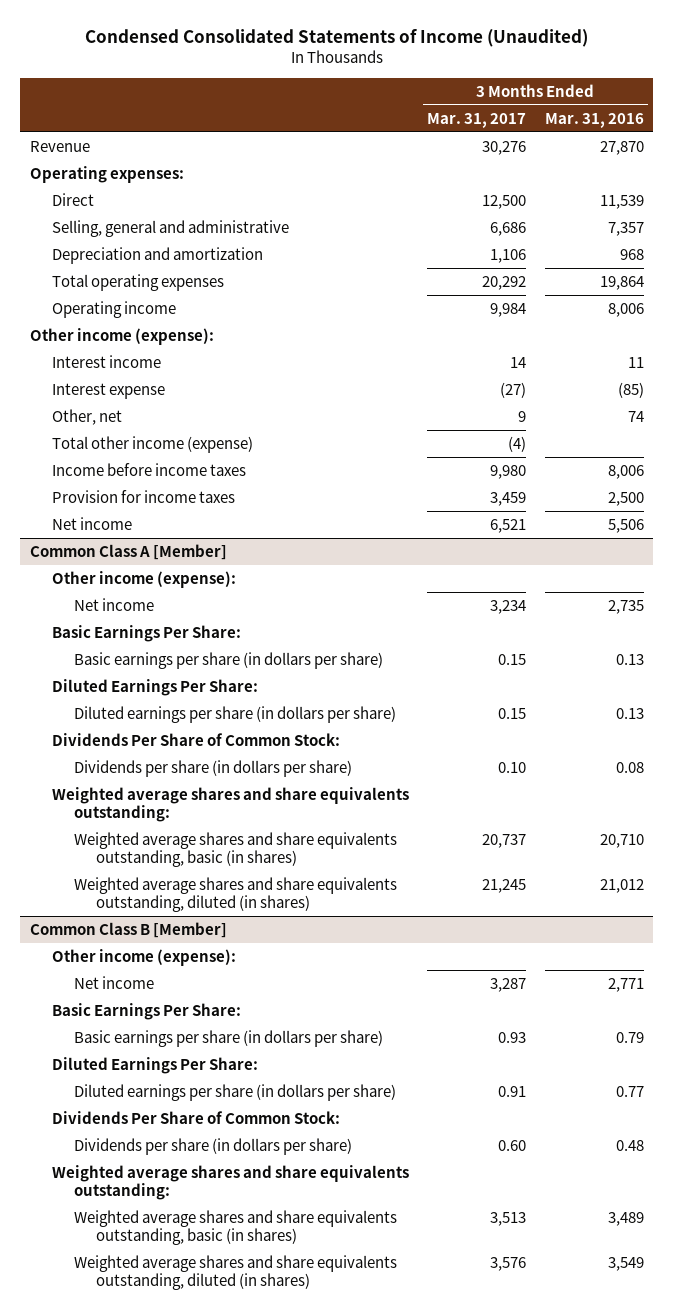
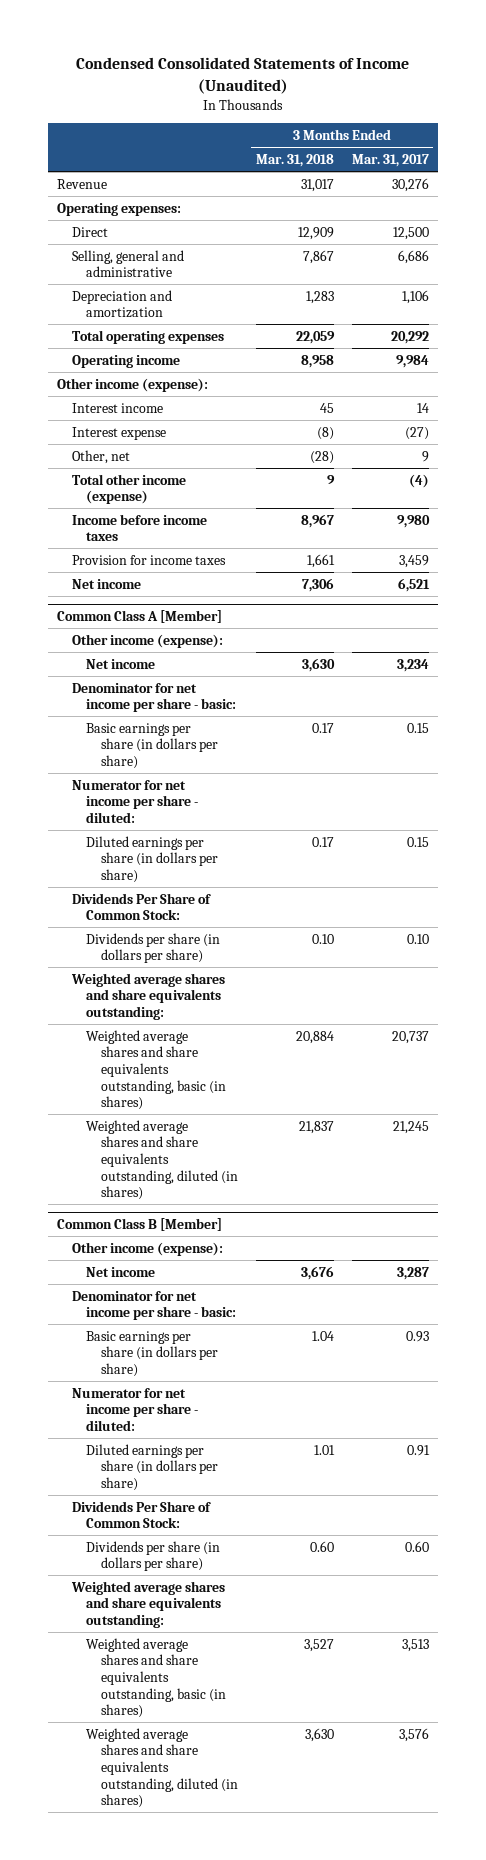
- | 3 Months Ended Mar. 31, 2017 | 3 Months Ended Mar. 31, 2016
+ | 3 Months Ended Mar. 31, 2018 | 3 Months Ended Mar. 31, 2017
@ Common Class A [Member]
- Basic Earnings Per Share:
+ Denominator for net income per share - basic:
- Diluted Earnings Per Share:
+ Numerator for net income per share - diluted:
@ Common Class B [Member]
- Basic Earnings Per Share:
+ Denominator for net income per share - basic:
- Diluted Earnings Per Share:
+ Numerator for net income per share - diluted:

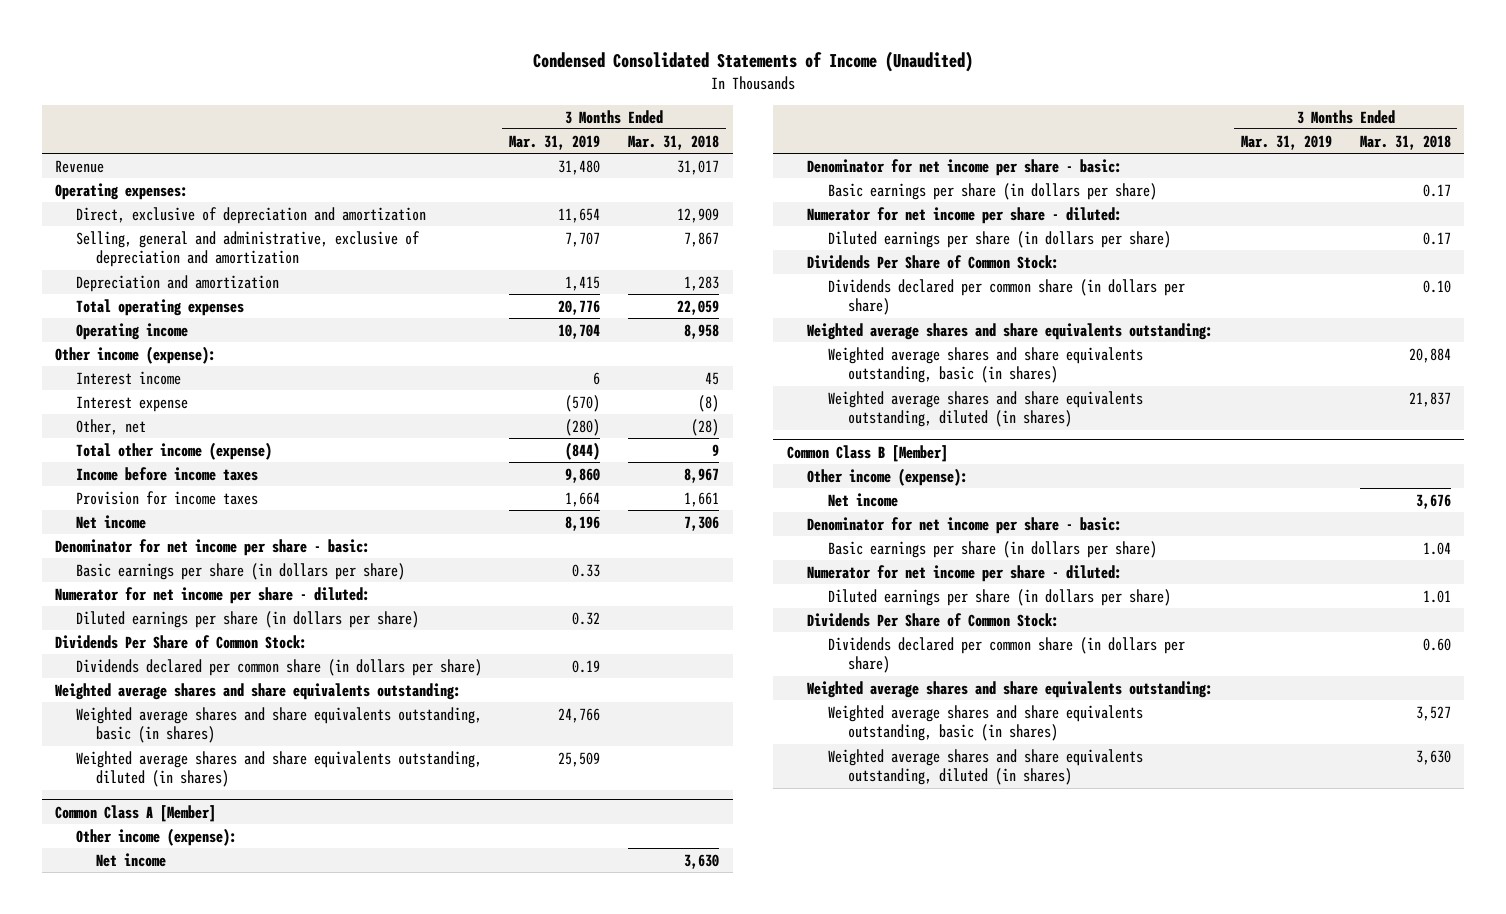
- | 3 Months Ended Mar. 31, 2018 | 3 Months Ended Mar. 31, 2017
+ | 3 Months Ended Mar. 31, 2019 | 3 Months Ended Mar. 31, 2018
- Direct | 12,909 | 12,500
- Selling, general and administrative | 7,867 | 6,686
+ Direct, exclusive of depreciation and amortization | 11,654 | 12,909
+ Selling, general and administrative, exclusive of depreciation and amortization | 7,707 | 7,867
+ Denominator for net income per share - basic:
+ Basic earnings per share (in dollars per share) | 0.33 |
+ Numerator for net income per share - diluted:
+ Diluted earnings per share (in dollars per share) | 0.32 |
+ Dividends Per Share of Common Stock:
+ Dividends declared per common share (in dollars per share) | 0.19 |
+ Weighted average shares and share equivalents outstanding:
+ Weighted average shares and share equivalents outstanding, basic (in shares) | 24,766 |
+ Weighted average shares and share equivalents outstanding, diluted (in shares) | 25,509 |
@ Common Class A [Member]
- Dividends per share (in dollars per share) | 0.10 | 0.10
+ Dividends declared per common share (in dollars per share) | | 0.10
@ Common Class B [Member]
- Dividends per share (in dollars per share) | 0.60 | 0.60
+ Dividends declared per common share (in dollars per share) | | 0.60

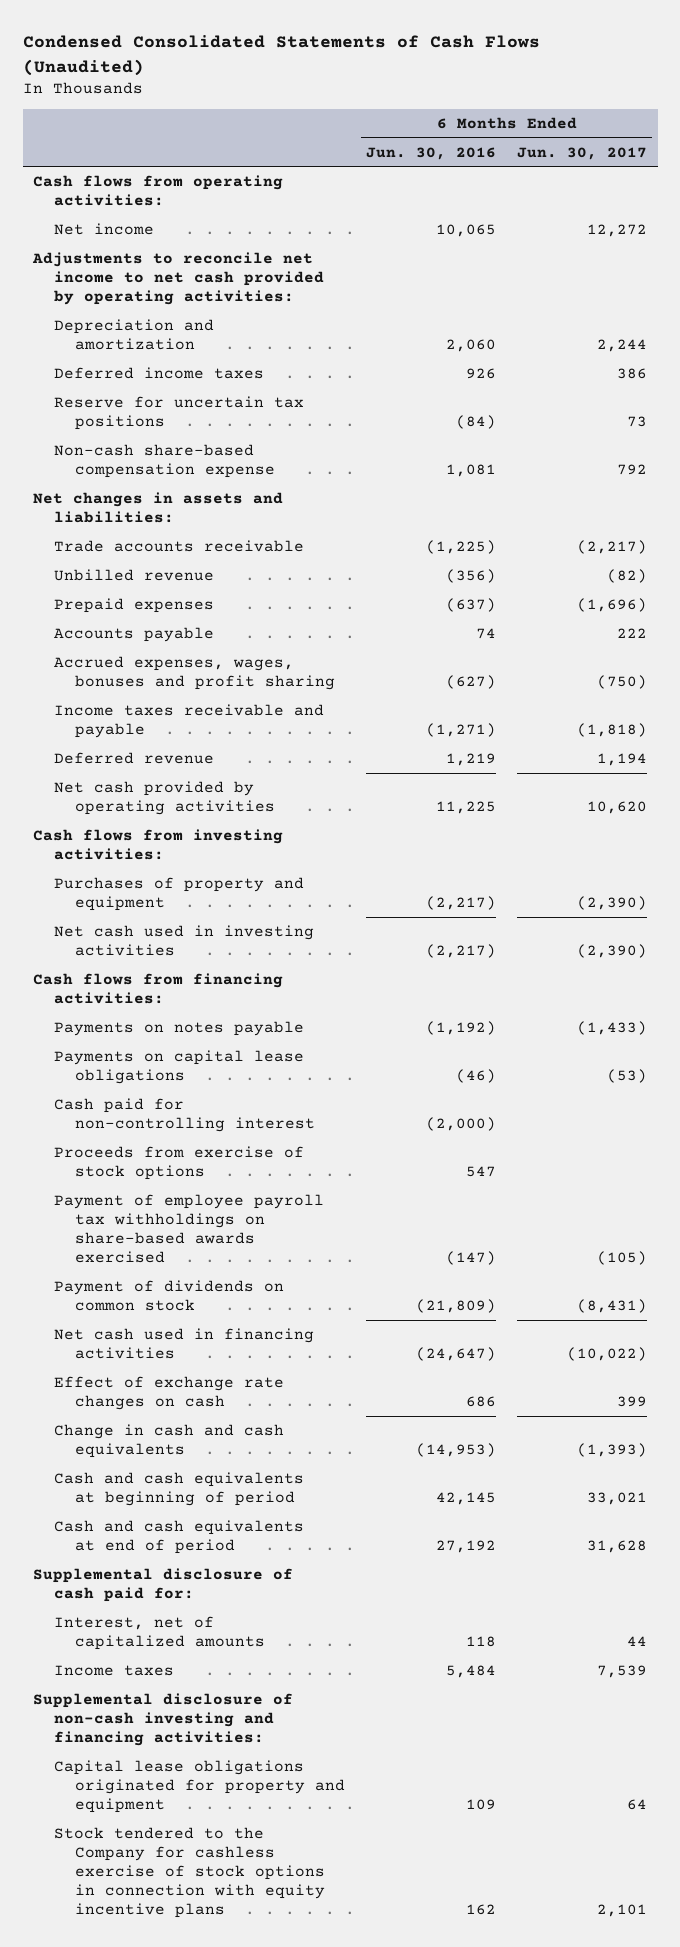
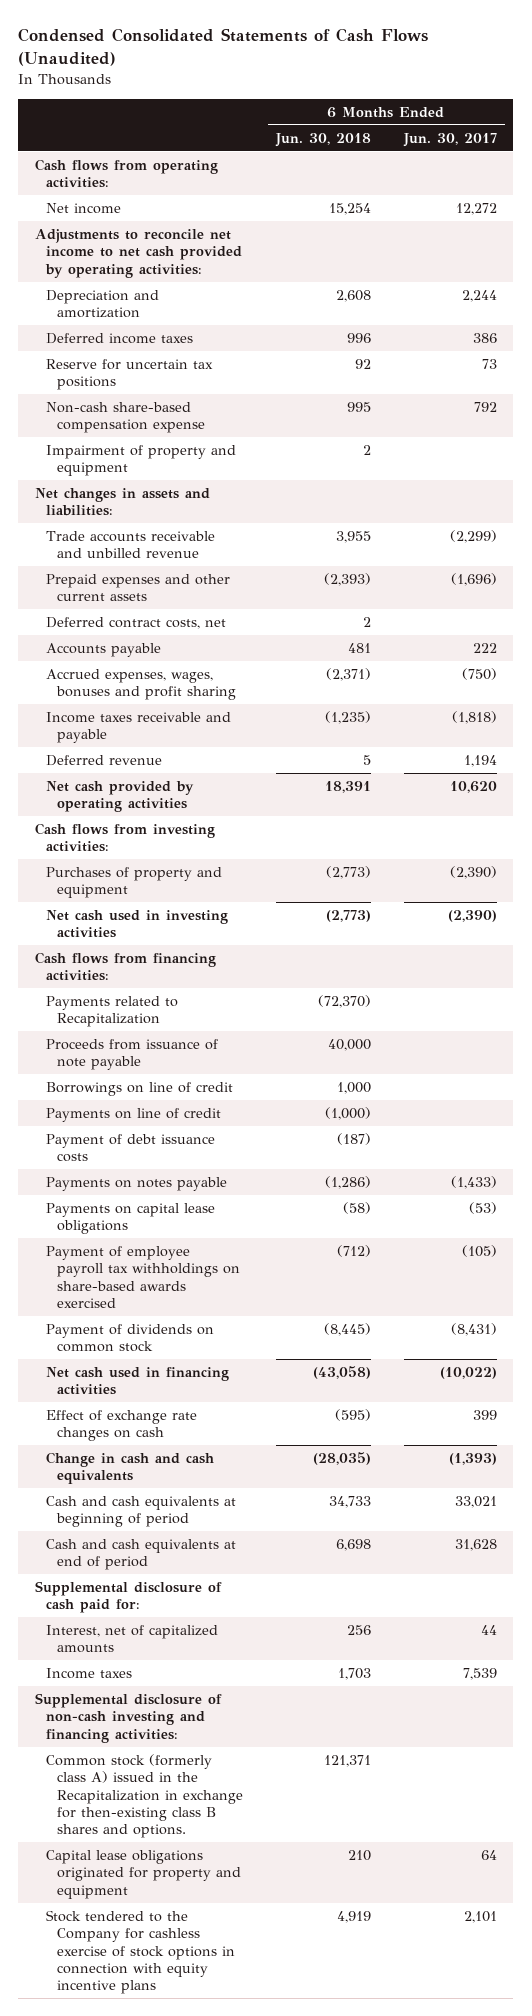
- | 6 Months Ended Jun. 30, 2016 | 6 Months Ended Jun. 30, 2017
+ | 6 Months Ended Jun. 30, 2018 | 6 Months Ended Jun. 30, 2017
+ Impairment of property and equipment | 2 |
- Trade accounts receivable | (1,225) | (2,217)
- Unbilled revenue | (356) | (82)
- Prepaid expenses | (637) | (1,696)
+ Trade accounts receivable and unbilled revenue | 3,955 | (2,299)
+ Prepaid expenses and other current assets | (2,393) | (1,696)
+ Deferred contract costs, net | 2 |
+ Payments related to Recapitalization | (72,370) |
+ Proceeds from issuance of note payable | 40,000 |
+ Borrowings on line of credit | 1,000 |
+ Payments on line of credit | (1,000) |
+ Payment of debt issuance costs | (187) |
- Cash paid for non-controlling interest | (2,000) |
- Proceeds from exercise of stock options | 547 |
+ Common stock (formerly class A) issued in the Recapitalization in exchange for then-existing class B shares and options. | 121,371 |

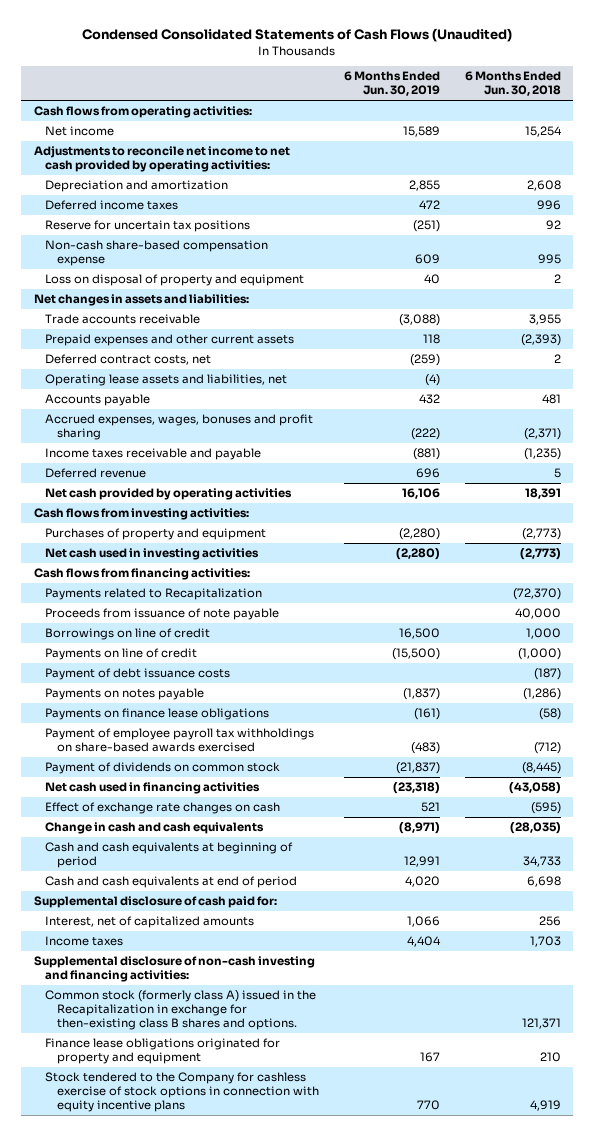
- | 6 Months Ended Jun. 30, 2018 | 6 Months Ended Jun. 30, 2017
+ | 6 Months Ended Jun. 30, 2019 | 6 Months Ended Jun. 30, 2018
- Impairment of property and equipment | 2 |
+ Loss on disposal of property and equipment | 40 | 2
- Trade accounts receivable and unbilled revenue | 3,955 | (2,299)
+ Trade accounts receivable | (3,088) | 3,955
+ Operating lease assets and liabilities, net | (4) |
- Payments on capital lease obligations | (58) | (53)
+ Payments on finance lease obligations | (161) | (58)
- Capital lease obligations originated for property and equipment | 210 | 64
+ Finance lease obligations originated for property and equipment | 167 | 210

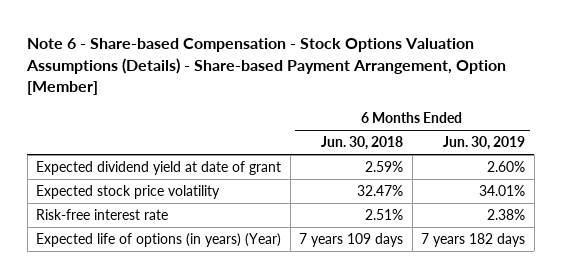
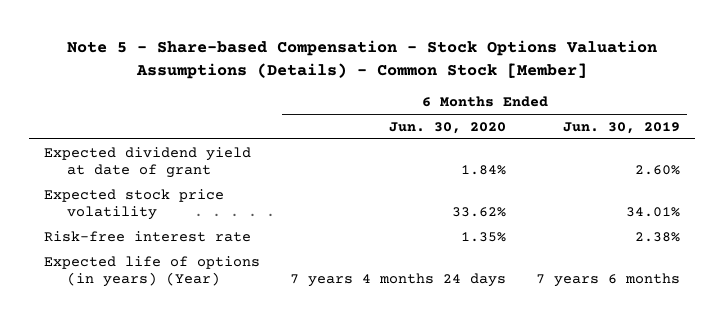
- Note 6 - Share-based Compensation - Stock Options Valuation Assumptions (Details) - Share-based Payment Arrangement, Option [Member]
+ Note 5 - Share-based Compensation - Stock Options Valuation Assumptions (Details) - Common Stock [Member]
- | 6 Months Ended Jun. 30, 2018 | 6 Months Ended Jun. 30, 2019
+ | 6 Months Ended Jun. 30, 2020 | 6 Months Ended Jun. 30, 2019
- Expected life of options (in years) (Year) | 7 years 109 days | 7 years 182 days
+ Expected life of options (in years) (Year) | 7 years 4 months 24 days | 7 years 6 months

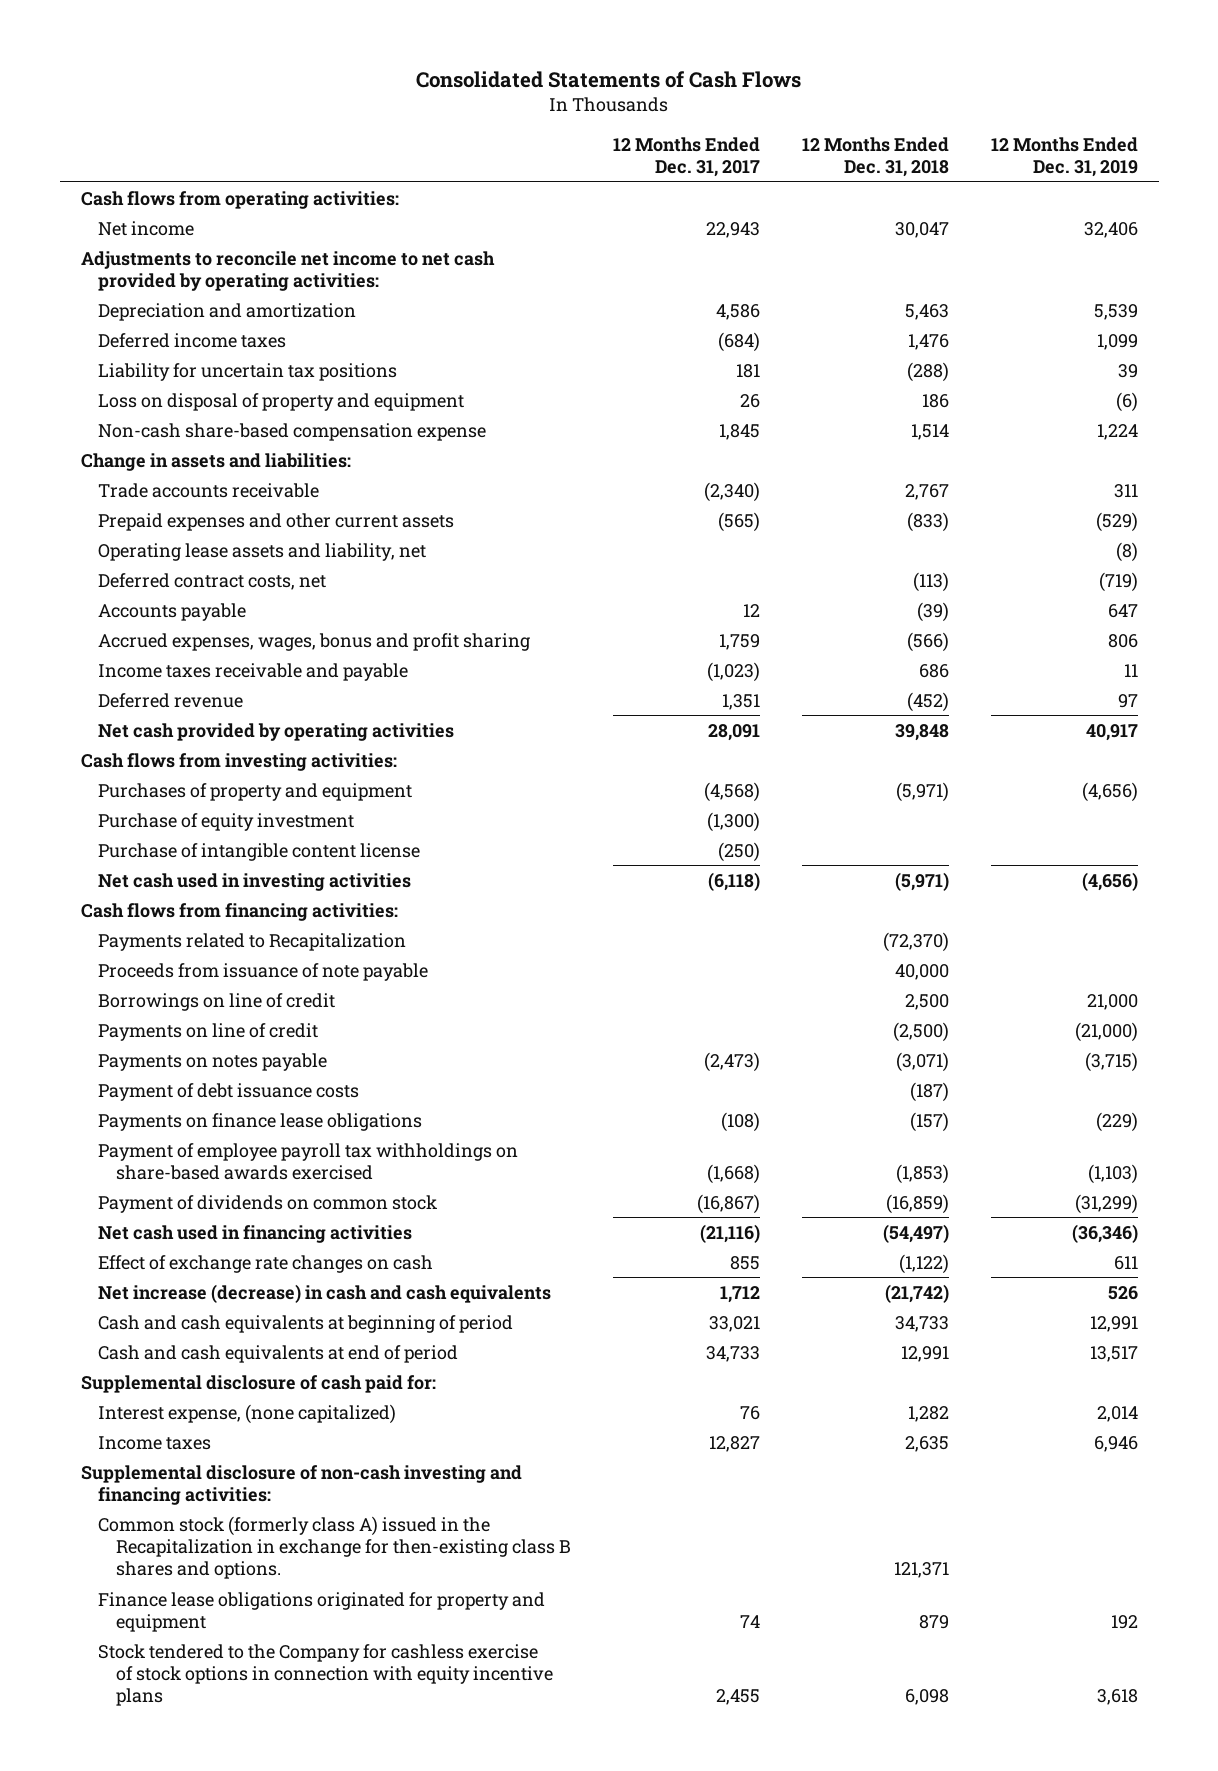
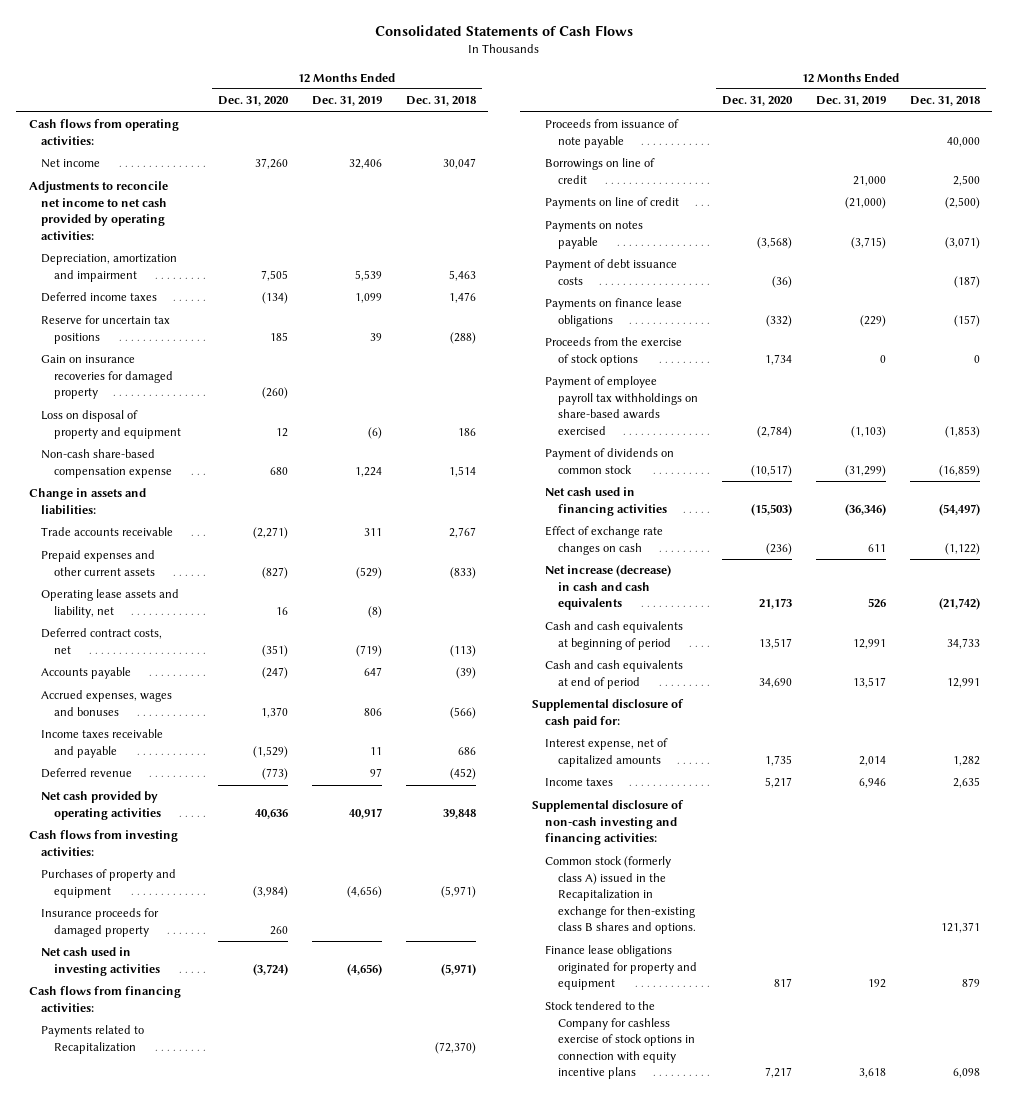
- | 12 Months Ended Dec. 31, 2017 | 12 Months Ended Dec. 31, 2018 | 12 Months Ended Dec. 31, 2019
+ | 12 Months Ended Dec. 31, 2020 | 12 Months Ended Dec. 31, 2019 | 12 Months Ended Dec. 31, 2018
- Depreciation and amortization | 4,586 | 5,463 | 5,539
+ Depreciation, amortization and impairment | 7,505 | 5,539 | 5,463
- Liability for uncertain tax positions | 181 | (288) | 39
+ Reserve for uncertain tax positions | 185 | 39 | (288)
+ Gain on insurance recoveries for damaged property | (260) | |
- Accrued expenses, wages, bonus and profit sharing | 1,759 | (566) | 806
+ Accrued expenses, wages and bonuses | 1,370 | 806 | (566)
- Purchase of equity investment | (1,300) | |
- Purchase of intangible content license | (250) | |
+ Insurance proceeds for damaged property | 260 | |
+ Proceeds from the exercise of stock options | 1,734 | 0 | 0
- Interest expense, (none capitalized) | 76 | 1,282 | 2,014
+ Interest expense, net of capitalized amounts | 1,735 | 2,014 | 1,282

